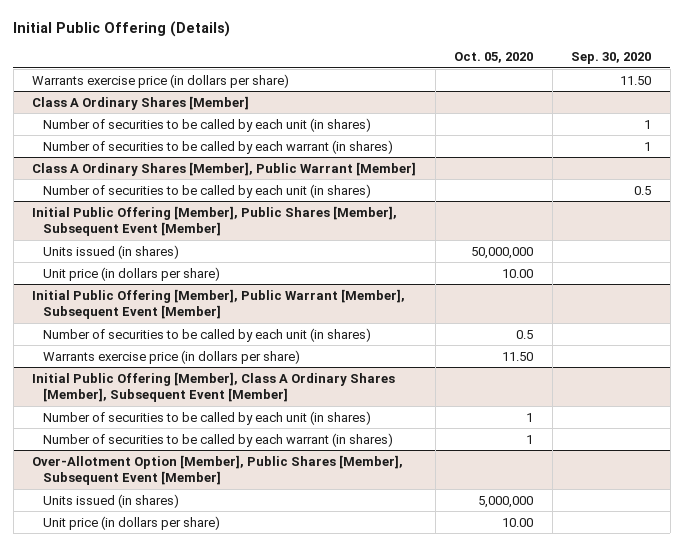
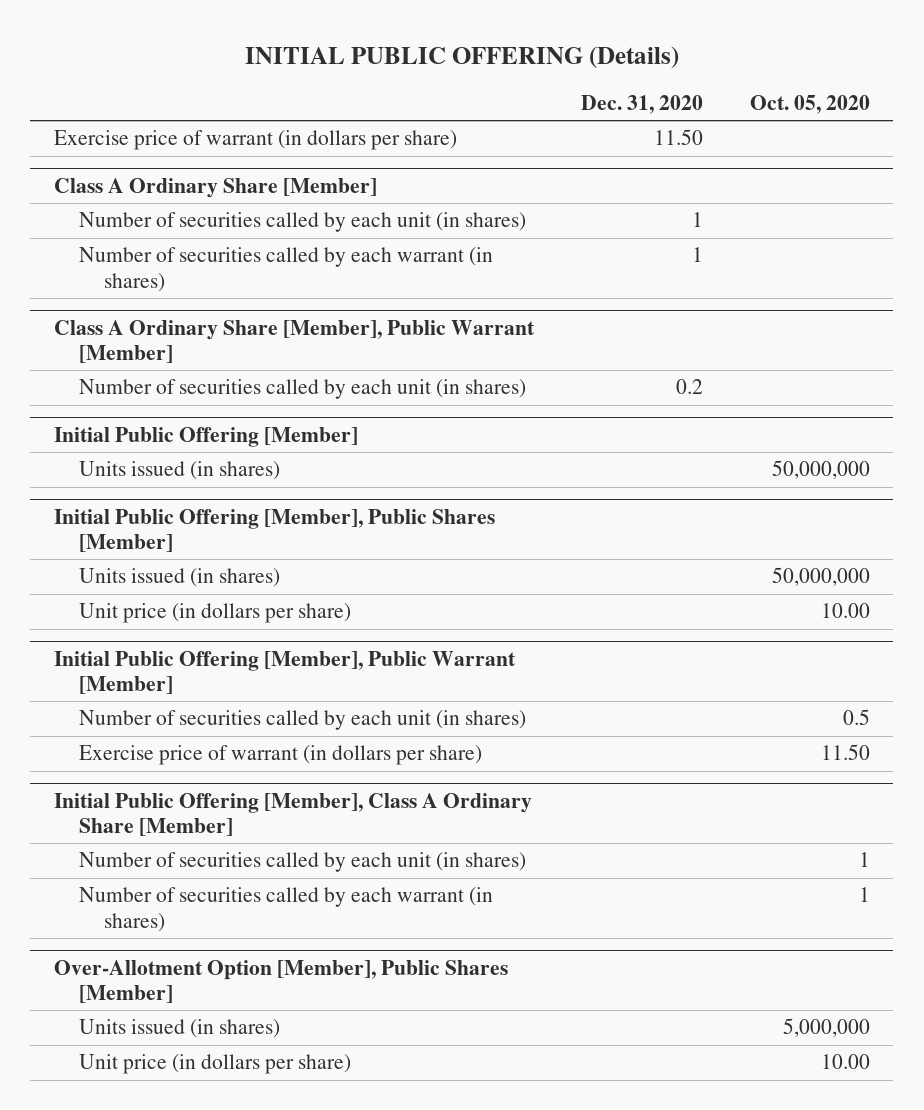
- Initial Public Offering (Details)
+ INITIAL PUBLIC OFFERING (Details)
- | Oct. 05, 2020 | Sep. 30, 2020
+ | Dec. 31, 2020 | Oct. 05, 2020
- Warrants exercise price (in dollars per share) | | 11.50
- Class A Ordinary Shares [Member]
- Number of securities to be called by each unit (in shares) | | 1
- Number of securities to be called by each warrant (in shares) | | 1
- Class A Ordinary Shares [Member], Public Warrant [Member]
- Number of securities to be called by each unit (in shares) | | 0.5
- Initial Public Offering [Member], Public Shares [Member], Subsequent Event [Member]
+ Exercise price of warrant (in dollars per share) | 11.50 |
+ Class A Ordinary Share [Member]
+ Number of securities called by each unit (in shares) | 1 |
+ Number of securities called by each warrant (in shares) | 1 |
+ Class A Ordinary Share [Member], Public Warrant [Member]
+ Number of securities called by each unit (in shares) | 0.2 |
+ Initial Public Offering [Member]
+ Initial Public Offering [Member], Public Shares [Member]
+ Units issued (in shares) | | 50,000,000
- Initial Public Offering [Member], Public Warrant [Member], Subsequent Event [Member]
- Number of securities to be called by each unit (in shares) | 0.5 |
- Warrants exercise price (in dollars per share) | 11.50 |
- Initial Public Offering [Member], Class A Ordinary Shares [Member], Subsequent Event [Member]
- Number of securities to be called by each unit (in shares) | 1 |
- Number of securities to be called by each warrant (in shares) | 1 |
- Over-Allotment Option [Member], Public Shares [Member], Subsequent Event [Member]
+ Initial Public Offering [Member], Public Warrant [Member]
+ Number of securities called by each unit (in shares) | | 0.5
+ Exercise price of warrant (in dollars per share) | | 11.50
+ Initial Public Offering [Member], Class A Ordinary Share [Member]
+ Number of securities called by each unit (in shares) | | 1
+ Number of securities called by each warrant (in shares) | | 1
+ Over-Allotment Option [Member], Public Shares [Member]

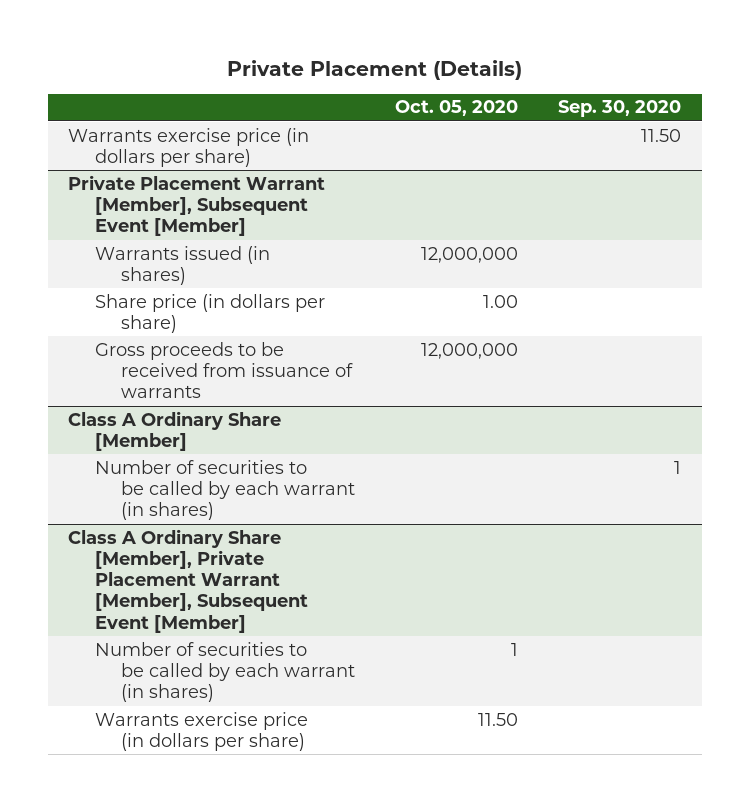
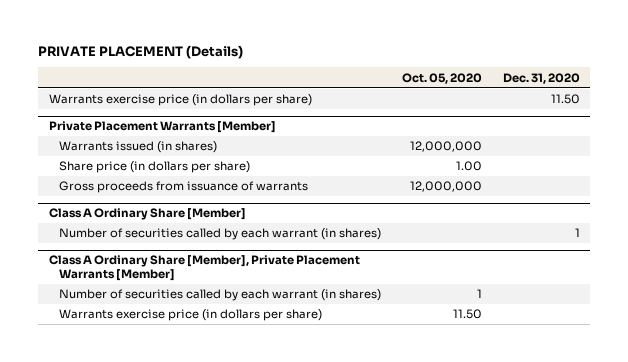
- Private Placement (Details)
+ PRIVATE PLACEMENT (Details)
- | Oct. 05, 2020 | Sep. 30, 2020
+ | Oct. 05, 2020 | Dec. 31, 2020
- Private Placement Warrant [Member], Subsequent Event [Member]
+ Private Placement Warrants [Member]
- Gross proceeds to be received from issuance of warrants | 12,000,000 |
+ Gross proceeds from issuance of warrants | 12,000,000 |
@ Class A Ordinary Share [Member]
- Number of securities to be called by each warrant (in shares) | | 1
- Class A Ordinary Share [Member], Private Placement Warrant [Member], Subsequent Event [Member]
- Number of securities to be called by each warrant (in shares) | 1 |
@ Class A Ordinary Share [Member]
+ Number of securities called by each warrant (in shares) | | 1
+ Class A Ordinary Share [Member], Private Placement Warrants [Member]
+ Number of securities called by each warrant (in shares) | 1 |

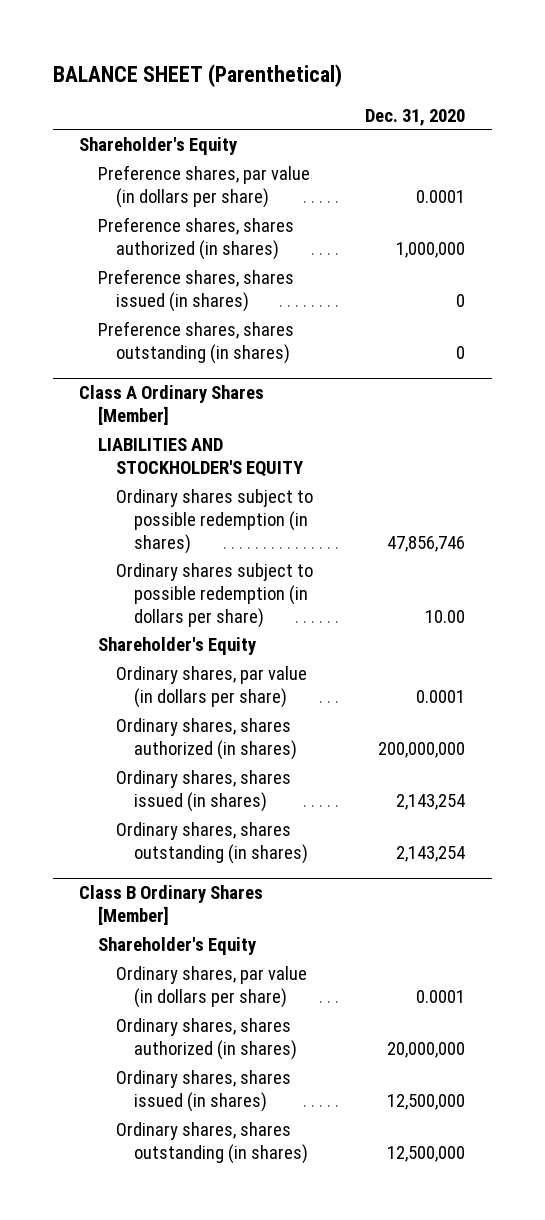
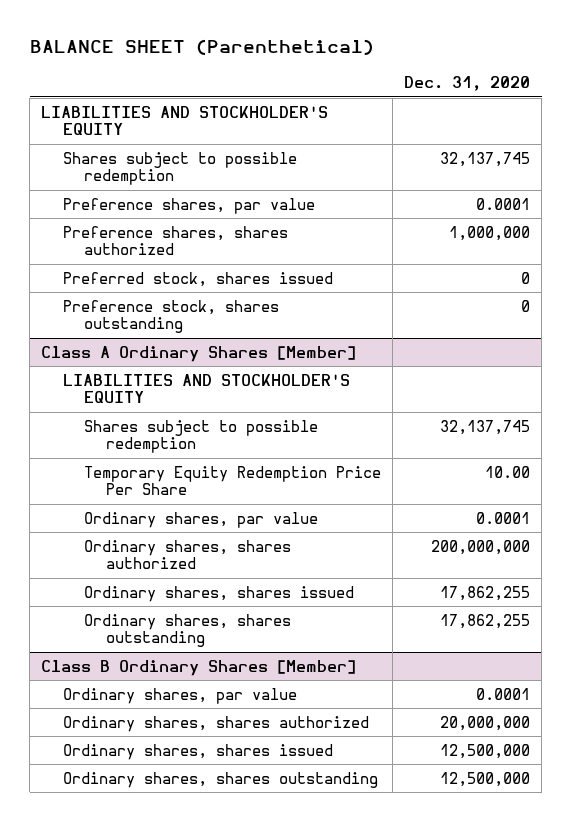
- Shareholder's Equity
- Preference shares, par value (in dollars per share) | 0.0001
- Preference shares, shares authorized (in shares) | 1,000,000
- Preference shares, shares issued (in shares) | 0
- Preference shares, shares outstanding (in shares) | 0
+ LIABILITIES AND STOCKHOLDER'S EQUITY
+ Shares subject to possible redemption | 32,137,745
+ Preference shares, par value | 0.0001
+ Preference shares, shares authorized | 1,000,000
+ Preferred stock, shares issued | 0
+ Preference stock, shares outstanding | 0
@ Class A Ordinary Shares [Member]
- Ordinary shares subject to possible redemption (in shares) | 47,856,746
- Ordinary shares subject to possible redemption (in dollars per share) | 10.00
- Shareholder's Equity
- Ordinary shares, par value (in dollars per share) | 0.0001
- Ordinary shares, shares authorized (in shares) | 200,000,000
- Ordinary shares, shares issued (in shares) | 2,143,254
- Ordinary shares, shares outstanding (in shares) | 2,143,254
+ Shares subject to possible redemption | 32,137,745
+ Temporary Equity Redemption Price Per Share | 10.00
+ Ordinary shares, par value | 0.0001
+ Ordinary shares, shares authorized | 200,000,000
+ Ordinary shares, shares issued | 17,862,255
+ Ordinary shares, shares outstanding | 17,862,255
@ Class B Ordinary Shares [Member]
- Shareholder's Equity
- Ordinary shares, par value (in dollars per share) | 0.0001
- Ordinary shares, shares authorized (in shares) | 20,000,000
- Ordinary shares, shares issued (in shares) | 12,500,000
- Ordinary shares, shares outstanding (in shares) | 12,500,000
+ Ordinary shares, par value | 0.0001
+ Ordinary shares, shares authorized | 20,000,000
+ Ordinary shares, shares issued | 12,500,000
+ Ordinary shares, shares outstanding | 12,500,000

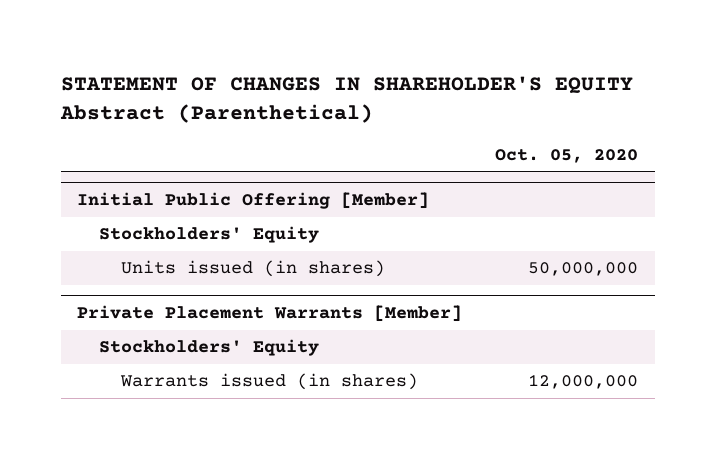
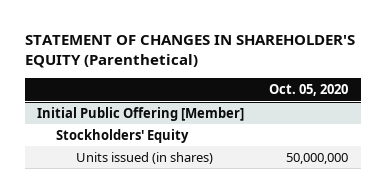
- STATEMENT OF CHANGES IN SHAREHOLDER'S EQUITY Abstract (Parenthetical)
+ STATEMENT OF CHANGES IN SHAREHOLDER'S EQUITY (Parenthetical)
- Private Placement Warrants [Member]
- Stockholders' Equity
- Warrants issued (in shares) | 12,000,000

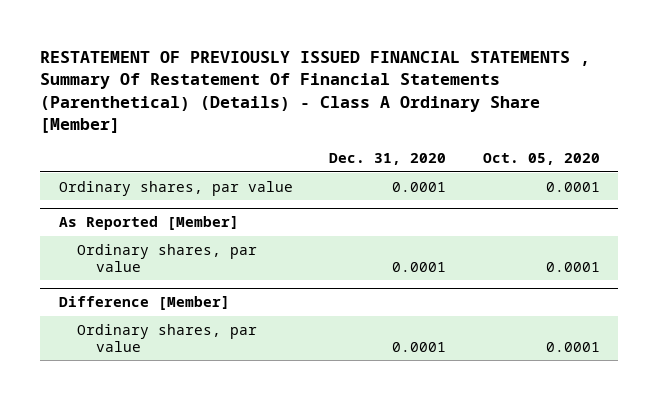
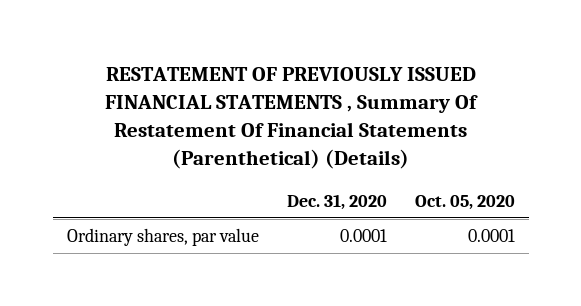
- RESTATEMENT OF PREVIOUSLY ISSUED FINANCIAL STATEMENTS , Summary Of Restatement Of Financial Statements (Parenthetical) (Details) - Class A Ordinary Share [Member]
+ RESTATEMENT OF PREVIOUSLY ISSUED FINANCIAL STATEMENTS , Summary Of Restatement Of Financial Statements (Parenthetical) (Details)
- As Reported [Member]
- Ordinary shares, par value | 0.0001 | 0.0001
- Difference [Member]
- Ordinary shares, par value | 0.0001 | 0.0001

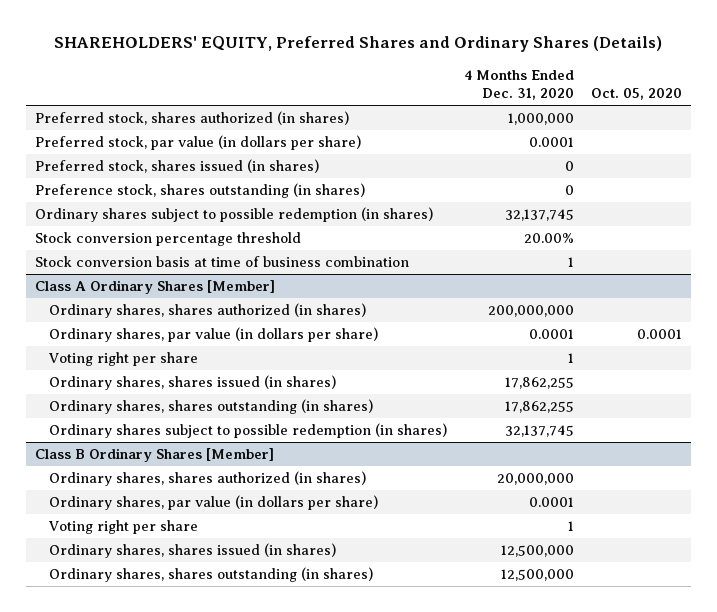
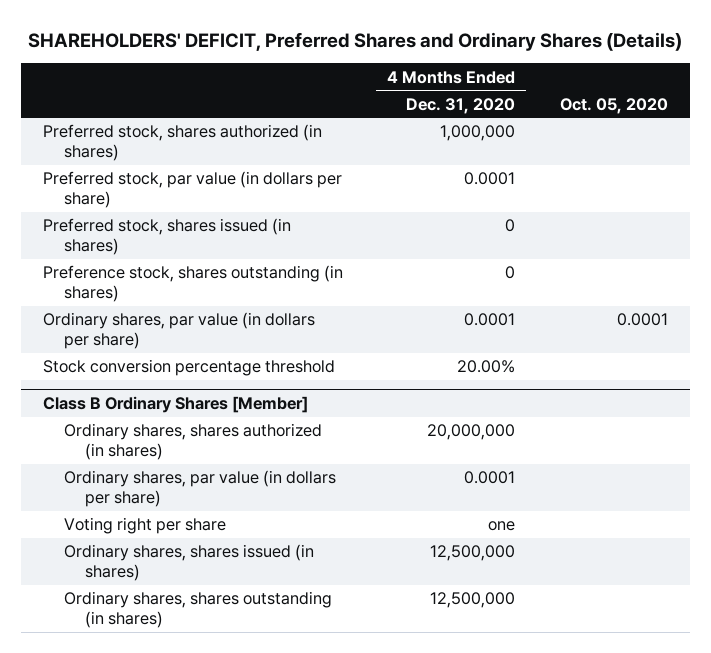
- SHAREHOLDERS' EQUITY, Preferred Shares and Ordinary Shares (Details)
+ SHAREHOLDERS' DEFICIT, Preferred Shares and Ordinary Shares (Details)
- Ordinary shares subject to possible redemption (in shares) | 32,137,745 |
- Stock conversion basis at time of business combination | 1 |
- Class A Ordinary Shares [Member]
- Ordinary shares, shares authorized (in shares) | 200,000,000 |
- Voting right per share | 1 |
- Ordinary shares, shares issued (in shares) | 17,862,255 |
- Ordinary shares, shares outstanding (in shares) | 17,862,255 |
- Ordinary shares subject to possible redemption (in shares) | 32,137,745 |
moved down: Stock conversion percentage threshold | 20.00% |
@ Class B Ordinary Shares [Member]
- Voting right per share | 1 |
+ Voting right per share | one |

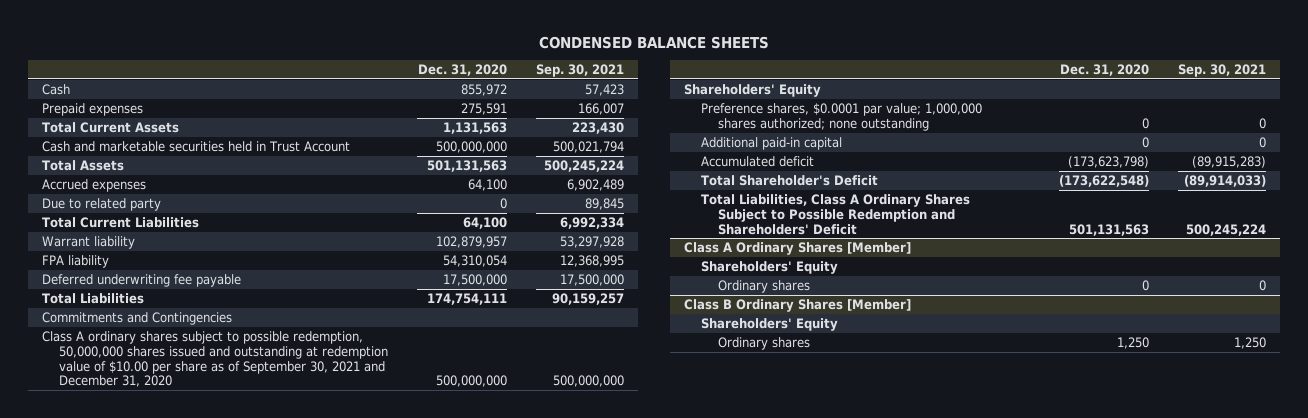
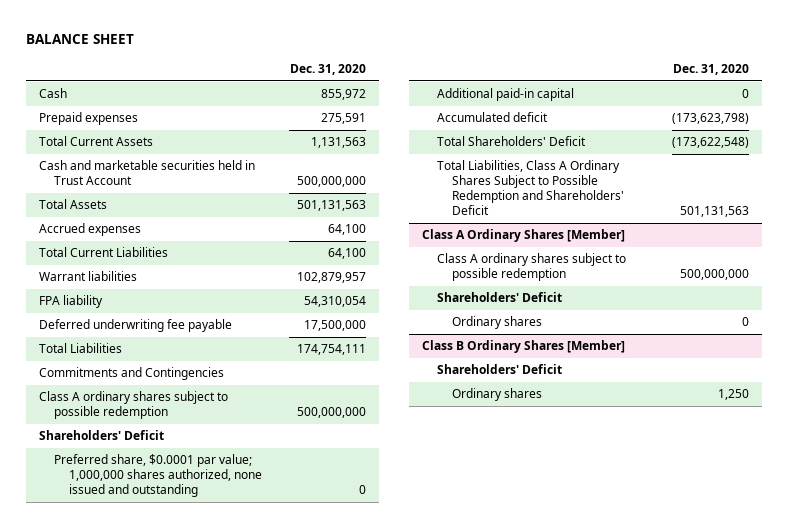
- CONDENSED BALANCE SHEETS
+ BALANCE SHEET
- | Dec. 31, 2020 | Sep. 30, 2021
+ | Dec. 31, 2020
- Due to related party | 0 | 89,845
- Warrant liability | 102,879,957 | 53,297,928
+ Warrant liabilities | 102,879,957
- Class A ordinary shares subject to possible redemption, 50,000,000 shares issued and outstanding at redemption value of $10.00 per share as of September 30, 2021 and December 31, 2020 | 500,000,000 | 500,000,000
- Shareholders' Equity
- Preference shares, $0.0001 par value; 1,000,000 shares authorized; none outstanding | 0 | 0
+ Class A ordinary shares subject to possible redemption | 500,000,000
+ Shareholders' Deficit
+ Preferred share, $0.0001 par value; 1,000,000 shares authorized, none issued and outstanding | 0
- Total Shareholder's Deficit | (173,622,548) | (89,914,033)
+ Total Shareholders' Deficit | (173,622,548)
@ Class A Ordinary Shares [Member]
- Shareholders' Equity
+ Class A ordinary shares subject to possible redemption | 500,000,000
+ Shareholders' Deficit
@ Class B Ordinary Shares [Member]
- Shareholders' Equity
+ Shareholders' Deficit

